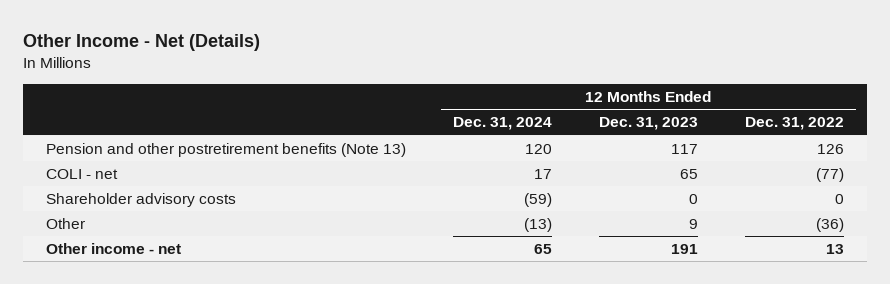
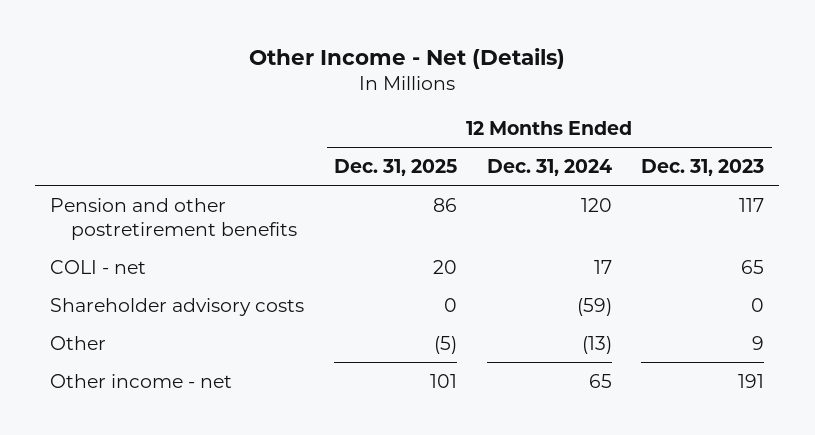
- | 12 Months Ended Dec. 31, 2024 | 12 Months Ended Dec. 31, 2023 | 12 Months Ended Dec. 31, 2022
+ | 12 Months Ended Dec. 31, 2025 | 12 Months Ended Dec. 31, 2024 | 12 Months Ended Dec. 31, 2023
- Pension and other postretirement benefits (Note 13) | 120 | 117 | 126
+ Pension and other postretirement benefits | 86 | 120 | 117

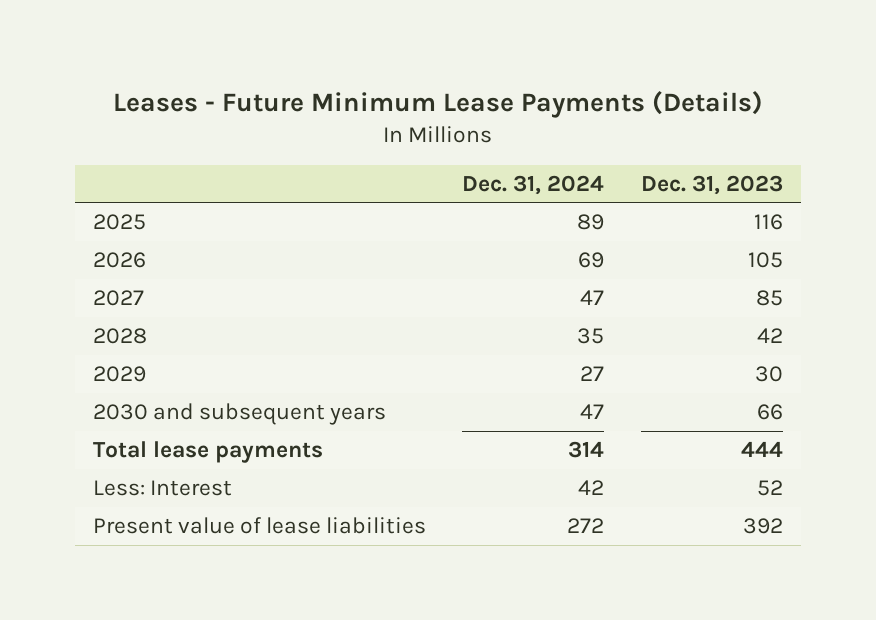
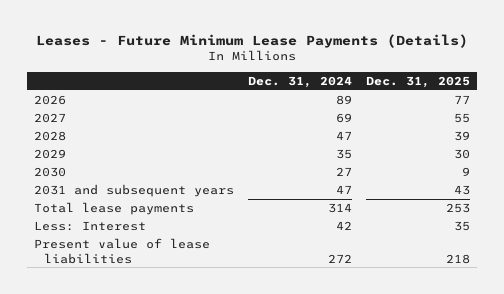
- | Dec. 31, 2024 | Dec. 31, 2023
+ | Dec. 31, 2024 | Dec. 31, 2025
- 2025 | 89 | 116
- 2026 | 69 | 105
- 2027 | 47 | 85
- 2028 | 35 | 42
- 2029 | 27 | 30
- 2030 and subsequent years | 47 | 66
+ 2026 | 89 | 77
+ 2027 | 69 | 55
+ 2028 | 47 | 39
+ 2029 | 35 | 30
+ 2030 | 27 | 9
+ 2031 and subsequent years | 47 | 43

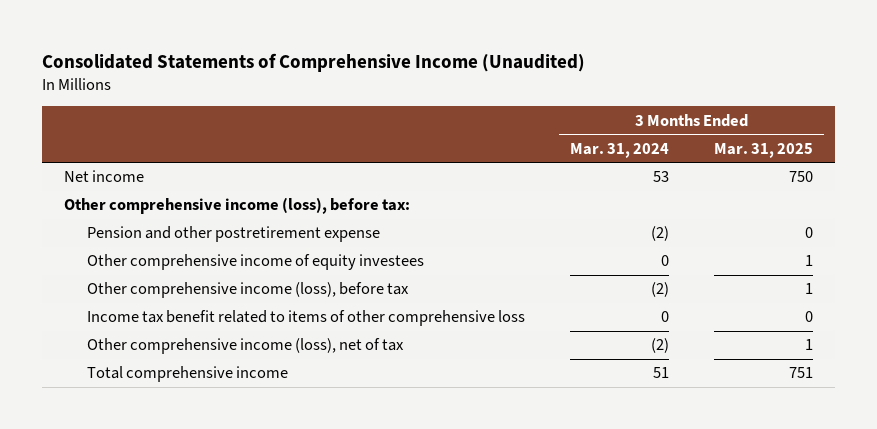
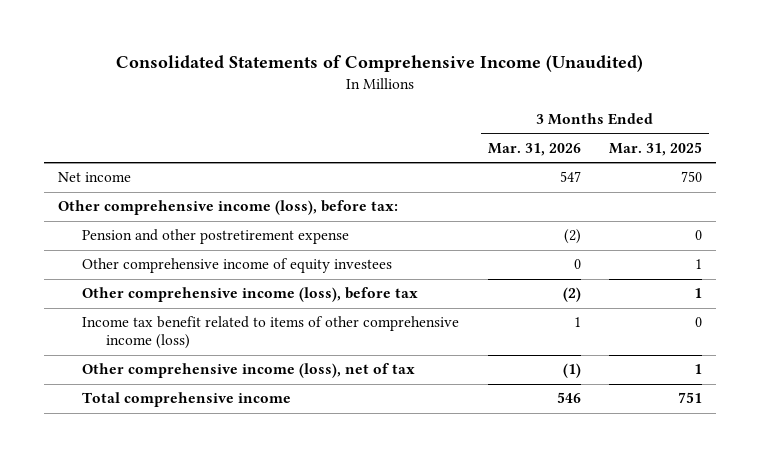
- | 3 Months Ended Mar. 31, 2024 | 3 Months Ended Mar. 31, 2025
+ | 3 Months Ended Mar. 31, 2026 | 3 Months Ended Mar. 31, 2025
- Income tax benefit related to items of other comprehensive loss | 0 | 0
+ Income tax benefit related to items of other comprehensive income (loss) | 1 | 0

